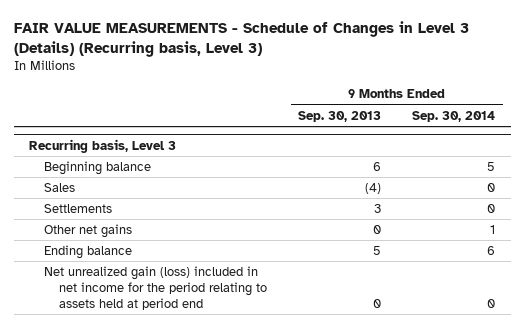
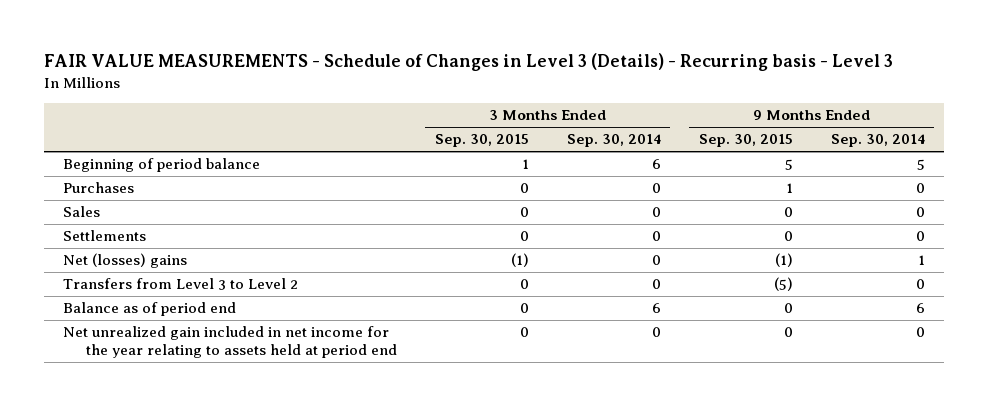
- FAIR VALUE MEASUREMENTS - Schedule of Changes in Level 3 (Details) (Recurring basis, Level 3)
+ FAIR VALUE MEASUREMENTS - Schedule of Changes in Level 3 (Details) - Recurring basis - Level 3
- | 9 Months Ended Sep. 30, 2013 | 9 Months Ended Sep. 30, 2014
+ | 3 Months Ended Sep. 30, 2015 | 3 Months Ended Sep. 30, 2014 | 9 Months Ended Sep. 30, 2015 | 9 Months Ended Sep. 30, 2014
- Recurring basis, Level 3
- Beginning balance | 6 | 5
+ Beginning of period balance | 1 | 6 | 5 | 5
+ Purchases | 0 | 0 | 1 | 0
- Other net gains | 0 | 1
- Ending balance | 5 | 6
- Net unrealized gain (loss) included in net income for the period relating to assets held at period end | 0 | 0
+ Net (losses) gains | (1) | 0 | (1) | 1
+ Transfers from Level 3 to Level 2 | 0 | 0 | (5) | 0
+ Balance as of period end | 0 | 6 | 0 | 6
+ Net unrealized gain included in net income for the year relating to assets held at period end | 0 | 0 | 0 | 0

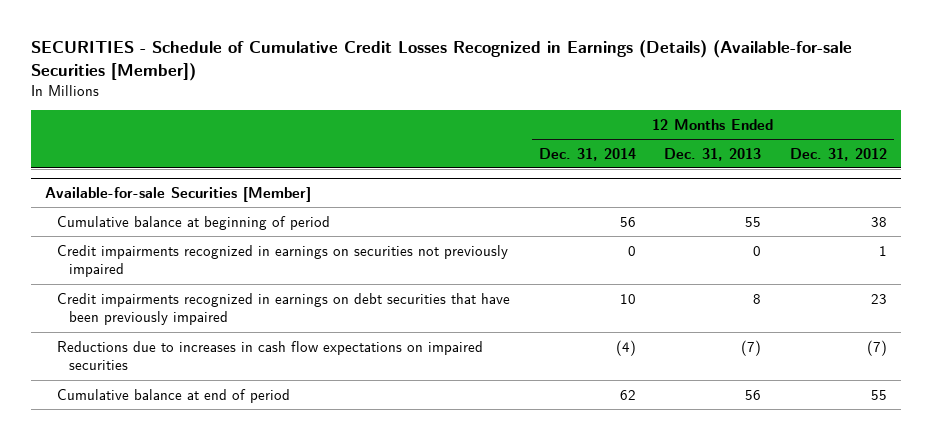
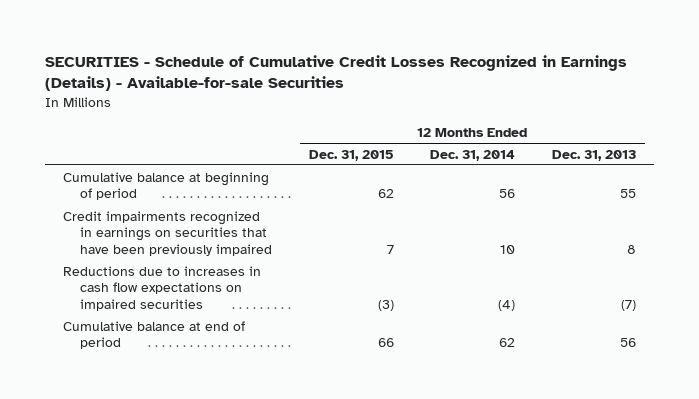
- SECURITIES - Schedule of Cumulative Credit Losses Recognized in Earnings (Details) (Available-for-sale Securities [Member])
+ SECURITIES - Schedule of Cumulative Credit Losses Recognized in Earnings (Details) - Available-for-sale Securities
- | 12 Months Ended Dec. 31, 2014 | 12 Months Ended Dec. 31, 2013 | 12 Months Ended Dec. 31, 2012
+ | 12 Months Ended Dec. 31, 2015 | 12 Months Ended Dec. 31, 2014 | 12 Months Ended Dec. 31, 2013
- Available-for-sale Securities [Member]
- Credit impairments recognized in earnings on securities not previously impaired | 0 | 0 | 1
- Credit impairments recognized in earnings on debt securities that have been previously impaired | 10 | 8 | 23
+ Credit impairments recognized in earnings on securities that have been previously impaired | 7 | 10 | 8

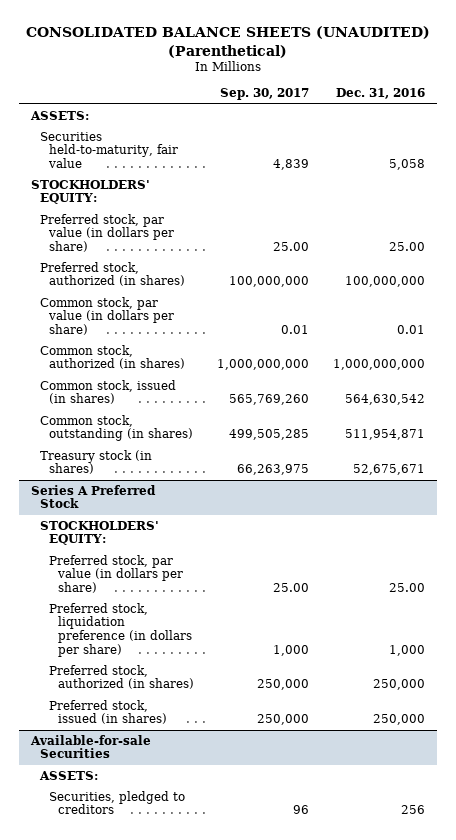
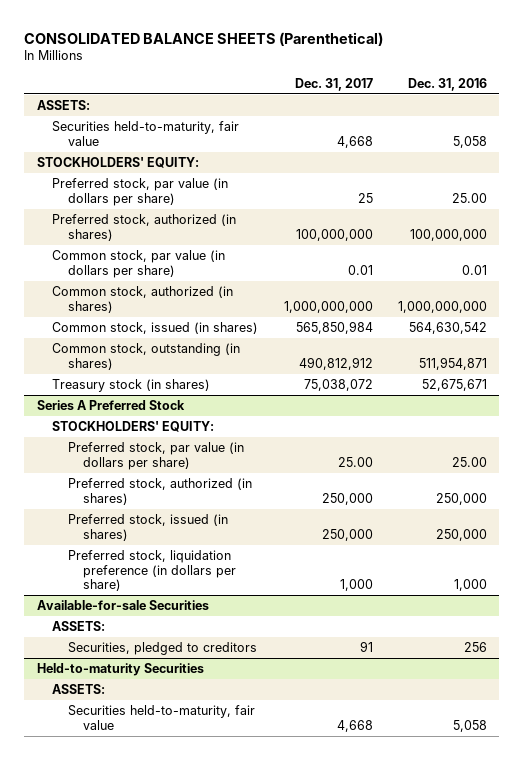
- CONSOLIDATED BALANCE SHEETS (UNAUDITED) (Parenthetical)
+ CONSOLIDATED BALANCE SHEETS (Parenthetical)
- | Sep. 30, 2017 | Dec. 31, 2016
+ | Dec. 31, 2017 | Dec. 31, 2016
@ Series A Preferred Stock
moved down: Preferred stock, liquidation preference (in dollars per share) | 1,000 | 1,000
+ Held-to-maturity Securities
+ ASSETS:
+ Securities held-to-maturity, fair value | 4,668 | 5,058

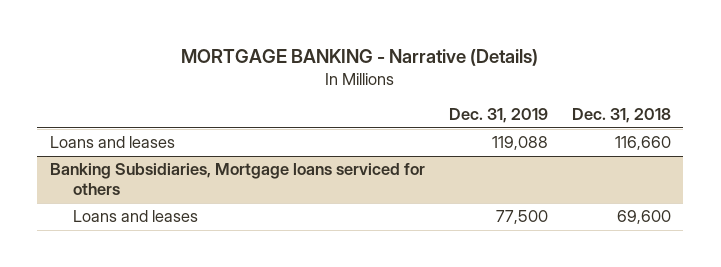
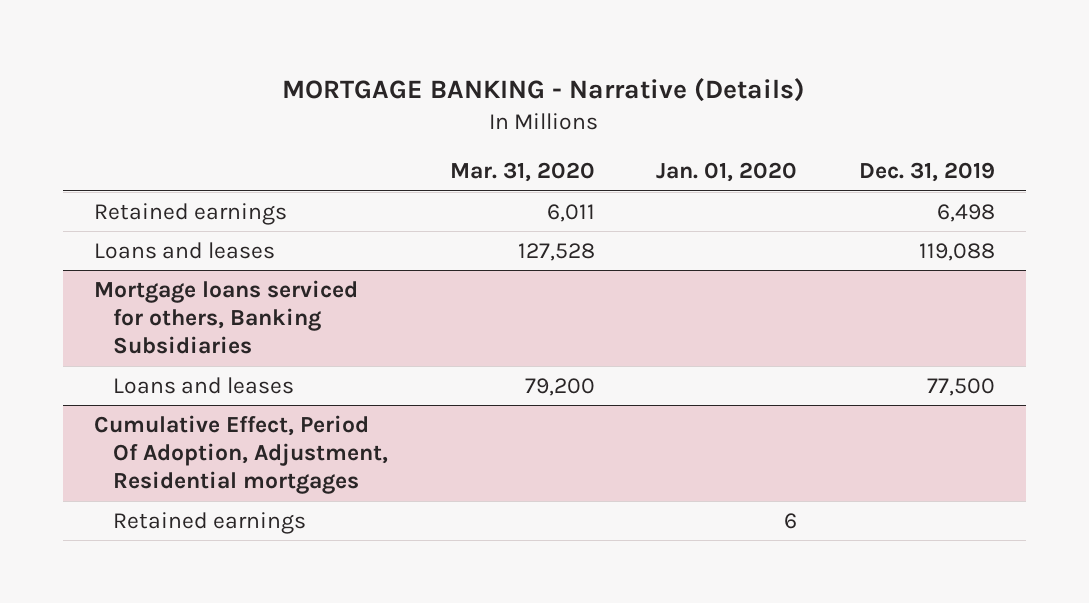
- | Dec. 31, 2019 | Dec. 31, 2018
+ | Mar. 31, 2020 | Jan. 01, 2020 | Dec. 31, 2019
+ Retained earnings | 6,011 | | 6,498
- Banking Subsidiaries, Mortgage loans serviced for others
+ Mortgage loans serviced for others, Banking Subsidiaries
+ Cumulative Effect, Period Of Adoption, Adjustment, Residential mortgages
+ Retained earnings | | 6 |

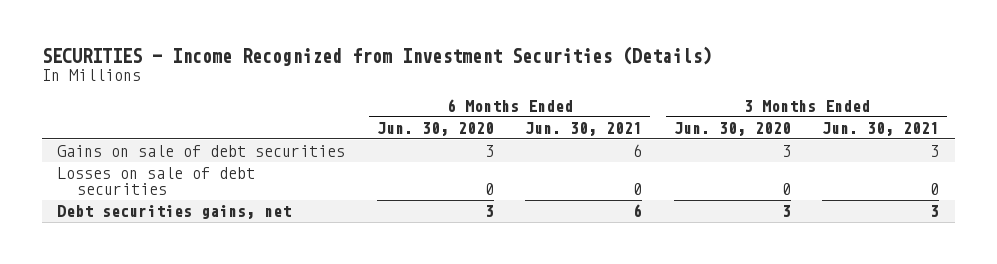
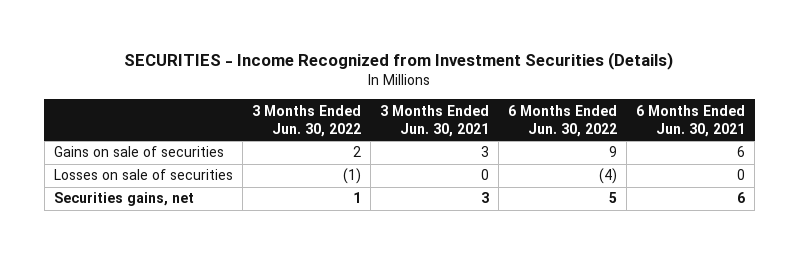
- | 6 Months Ended Jun. 30, 2020 | 6 Months Ended Jun. 30, 2021 | 3 Months Ended Jun. 30, 2020 | 3 Months Ended Jun. 30, 2021
+ | 3 Months Ended Jun. 30, 2022 | 3 Months Ended Jun. 30, 2021 | 6 Months Ended Jun. 30, 2022 | 6 Months Ended Jun. 30, 2021
- Gains on sale of debt securities | 3 | 6 | 3 | 3
- Losses on sale of debt securities | 0 | 0 | 0 | 0
- Debt securities gains, net | 3 | 6 | 3 | 3
+ Gains on sale of securities | 2 | 3 | 9 | 6
+ Losses on sale of securities | (1) | 0 | (4) | 0
+ Securities gains, net | 1 | 3 | 5 | 6

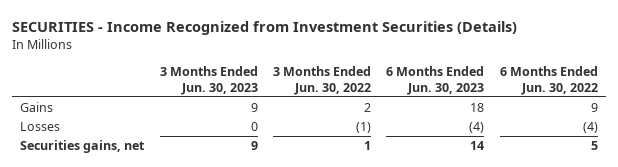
- | 3 Months Ended Jun. 30, 2022 | 3 Months Ended Jun. 30, 2021 | 6 Months Ended Jun. 30, 2022 | 6 Months Ended Jun. 30, 2021
+ | 3 Months Ended Jun. 30, 2023 | 3 Months Ended Jun. 30, 2022 | 6 Months Ended Jun. 30, 2023 | 6 Months Ended Jun. 30, 2022
- Gains on sale of securities | 2 | 3 | 9 | 6
- Losses on sale of securities | (1) | 0 | (4) | 0
+ Gains | 9 | 2 | 18 | 9
+ Losses | 0 | (1) | (4) | (4)

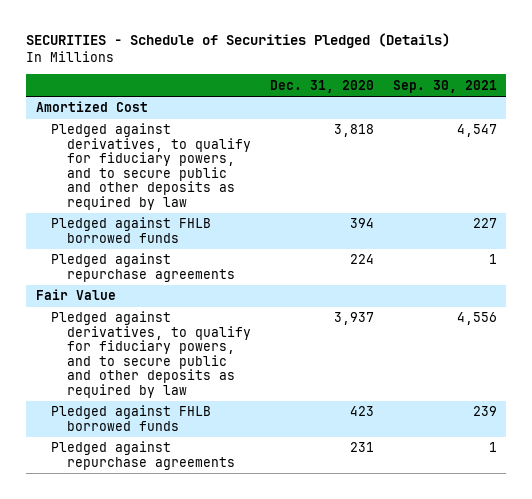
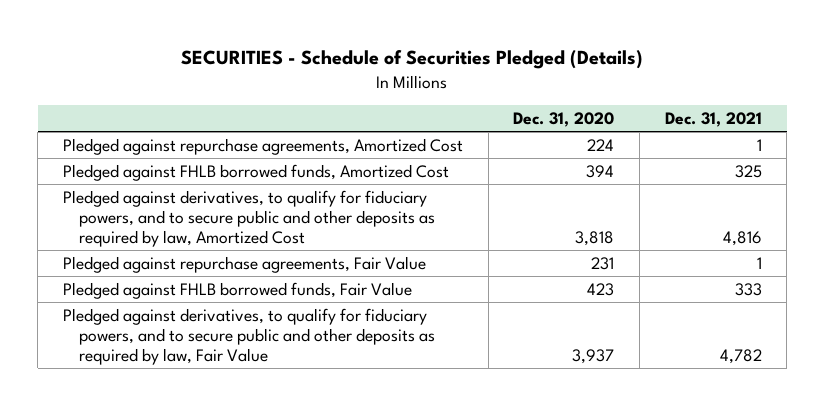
- | Dec. 31, 2020 | Sep. 30, 2021
+ | Dec. 31, 2020 | Dec. 31, 2021
- Amortized Cost
- Pledged against derivatives, to qualify for fiduciary powers, and to secure public and other deposits as required by law | 3,818 | 4,547
- Pledged against FHLB borrowed funds | 394 | 227
- Pledged against repurchase agreements | 224 | 1
- Fair Value
- Pledged against derivatives, to qualify for fiduciary powers, and to secure public and other deposits as required by law | 3,937 | 4,556
- Pledged against FHLB borrowed funds | 423 | 239
- Pledged against repurchase agreements | 231 | 1
+ Pledged against repurchase agreements, Amortized Cost | 224 | 1
+ Pledged against FHLB borrowed funds, Amortized Cost | 394 | 325
+ Pledged against derivatives, to qualify for fiduciary powers, and to secure public and other deposits as required by law, Amortized Cost | 3,818 | 4,816
+ Pledged against repurchase agreements, Fair Value | 231 | 1
+ Pledged against FHLB borrowed funds, Fair Value | 423 | 333
+ Pledged against derivatives, to qualify for fiduciary powers, and to secure public and other deposits as required by law, Fair Value | 3,937 | 4,782

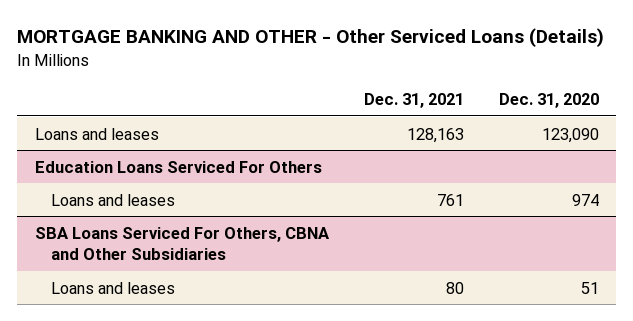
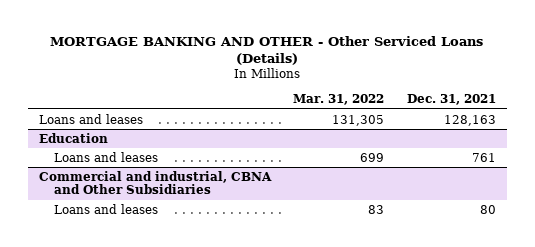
- | Dec. 31, 2021 | Dec. 31, 2020
+ | Mar. 31, 2022 | Dec. 31, 2021
- Education Loans Serviced For Others
+ Education
- SBA Loans Serviced For Others, CBNA and Other Subsidiaries
+ Commercial and industrial, CBNA and Other Subsidiaries

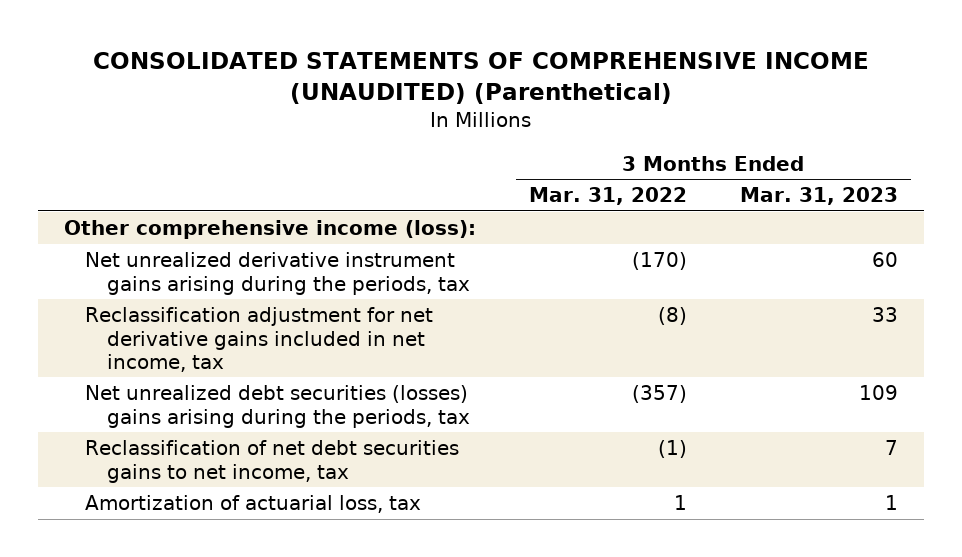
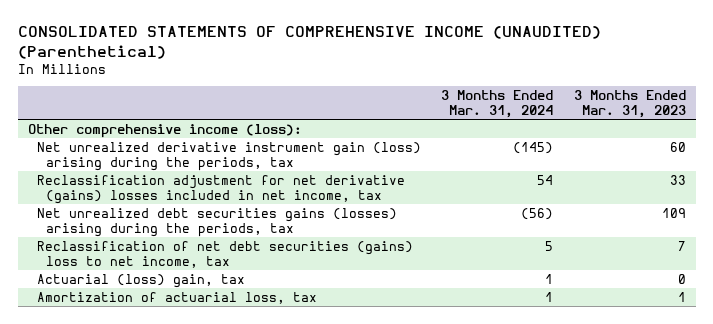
- | 3 Months Ended Mar. 31, 2022 | 3 Months Ended Mar. 31, 2023
+ | 3 Months Ended Mar. 31, 2024 | 3 Months Ended Mar. 31, 2023
- Net unrealized derivative instrument gains arising during the periods, tax | (170) | 60
- Reclassification adjustment for net derivative gains included in net income, tax | (8) | 33
- Net unrealized debt securities (losses) gains arising during the periods, tax | (357) | 109
- Reclassification of net debt securities gains to net income, tax | (1) | 7
+ Net unrealized derivative instrument gain (loss) arising during the periods, tax | (145) | 60
+ Reclassification adjustment for net derivative (gains) losses included in net income, tax | 54 | 33
+ Net unrealized debt securities gains (losses) arising during the periods, tax | (56) | 109
+ Reclassification of net debt securities (gains) loss to net income, tax | 5 | 7
+ Actuarial (loss) gain, tax | 1 | 0

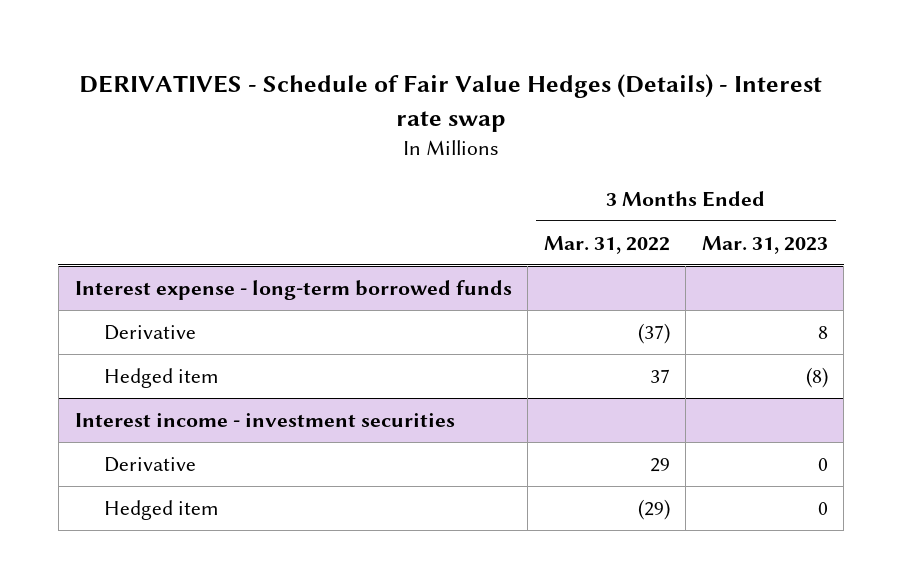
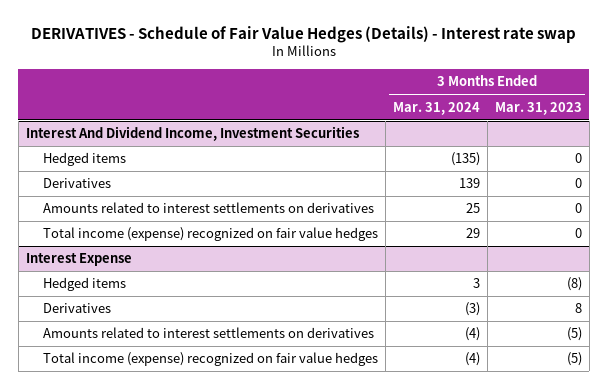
- | 3 Months Ended Mar. 31, 2022 | 3 Months Ended Mar. 31, 2023
+ | 3 Months Ended Mar. 31, 2024 | 3 Months Ended Mar. 31, 2023
- Interest expense - long-term borrowed funds
- Derivative | (37) | 8
- Hedged item | 37 | (8)
- Interest income - investment securities
- Derivative | 29 | 0
- Hedged item | (29) | 0
+ Interest And Dividend Income, Investment Securities
+ Hedged items | (135) | 0
+ Derivatives | 139 | 0
+ Amounts related to interest settlements on derivatives | 25 | 0
+ Total income (expense) recognized on fair value hedges | 29 | 0
+ Interest Expense
+ Hedged items | 3 | (8)
+ Derivatives | (3) | 8
+ Amounts related to interest settlements on derivatives | (4) | (5)
+ Total income (expense) recognized on fair value hedges | (4) | (5)

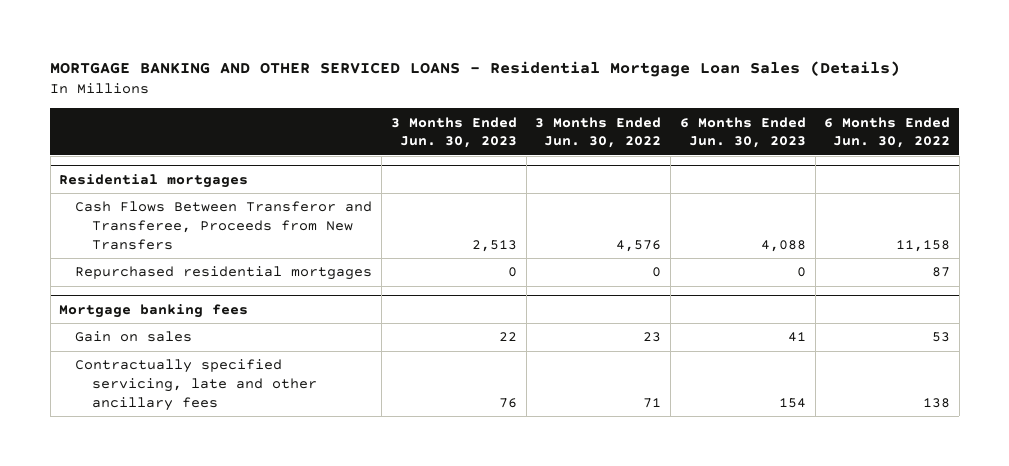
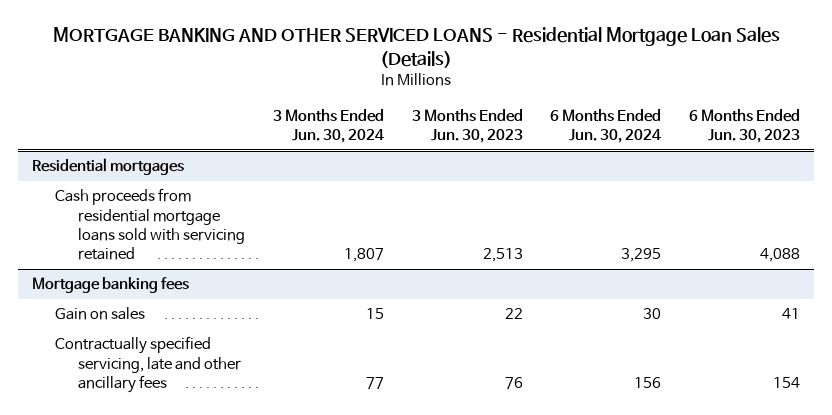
- | 3 Months Ended Jun. 30, 2023 | 3 Months Ended Jun. 30, 2022 | 6 Months Ended Jun. 30, 2023 | 6 Months Ended Jun. 30, 2022
+ | 3 Months Ended Jun. 30, 2024 | 3 Months Ended Jun. 30, 2023 | 6 Months Ended Jun. 30, 2024 | 6 Months Ended Jun. 30, 2023
@ Residential mortgages
- Cash Flows Between Transferor and Transferee, Proceeds from New Transfers | 2,513 | 4,576 | 4,088 | 11,158
- Repurchased residential mortgages | 0 | 0 | 0 | 87
+ Cash proceeds from residential mortgage loans sold with servicing retained | 1,807 | 2,513 | 3,295 | 4,088

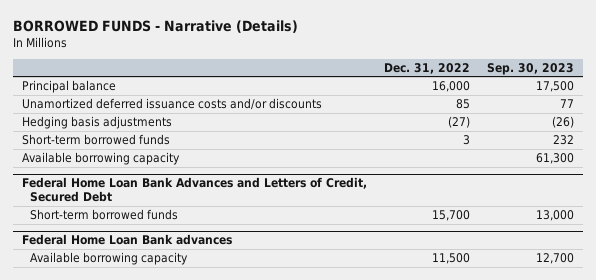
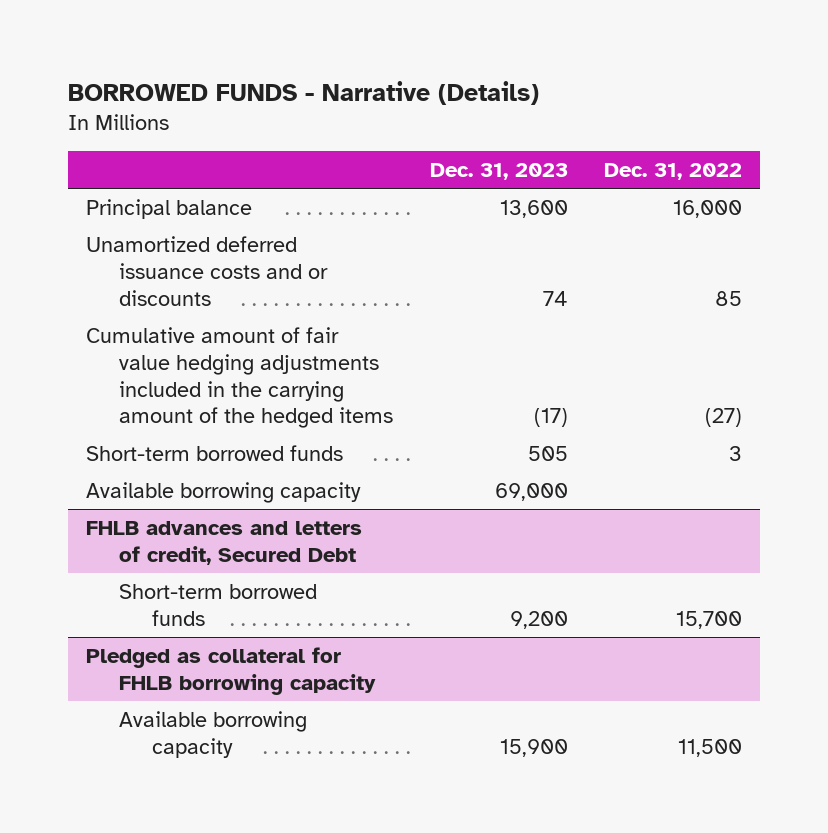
- | Dec. 31, 2022 | Sep. 30, 2023
+ | Dec. 31, 2023 | Dec. 31, 2022
- Unamortized deferred issuance costs and/or discounts | 85 | 77
- Hedging basis adjustments | (27) | (26)
+ Unamortized deferred issuance costs and or discounts | 74 | 85
+ Cumulative amount of fair value hedging adjustments included in the carrying amount of the hedged items | (17) | (27)
- Federal Home Loan Bank Advances and Letters of Credit, Secured Debt
+ FHLB advances and letters of credit, Secured Debt
- Federal Home Loan Bank advances
+ Pledged as collateral for FHLB borrowing capacity

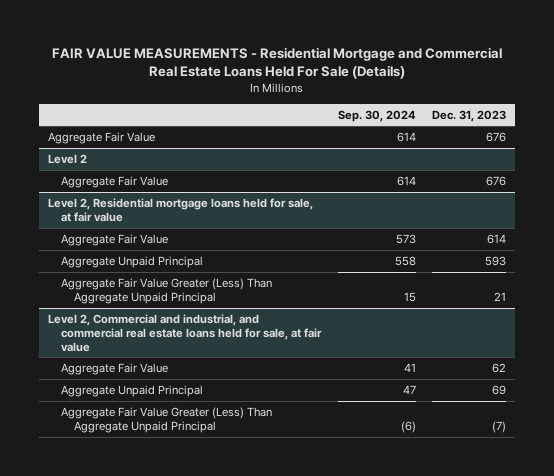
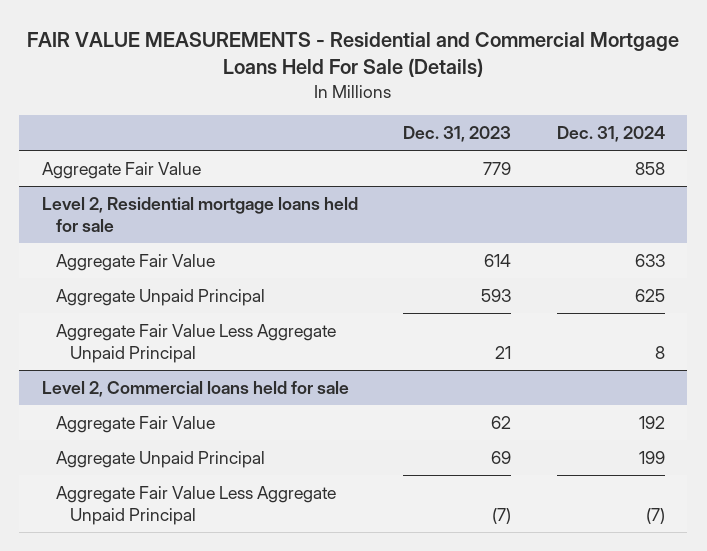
- FAIR VALUE MEASUREMENTS - Residential Mortgage and Commercial Real Estate Loans Held For Sale (Details)
+ FAIR VALUE MEASUREMENTS - Residential and Commercial Mortgage Loans Held For Sale (Details)
- | Sep. 30, 2024 | Dec. 31, 2023
+ | Dec. 31, 2023 | Dec. 31, 2024
- Aggregate Fair Value | 614 | 676
- Level 2
- Aggregate Fair Value | 614 | 676
- Level 2, Residential mortgage loans held for sale, at fair value
+ Aggregate Fair Value | 779 | 858
+ Level 2, Residential mortgage loans held for sale
- Aggregate Fair Value Greater (Less) Than Aggregate Unpaid Principal | 15 | 21
- Level 2, Commercial and industrial, and commercial real estate loans held for sale, at fair value
+ Aggregate Fair Value Less Aggregate Unpaid Principal | 21 | 8
+ Level 2, Commercial loans held for sale
- Aggregate Fair Value Greater (Less) Than Aggregate Unpaid Principal | (6) | (7)
+ Aggregate Fair Value Less Aggregate Unpaid Principal | (7) | (7)

